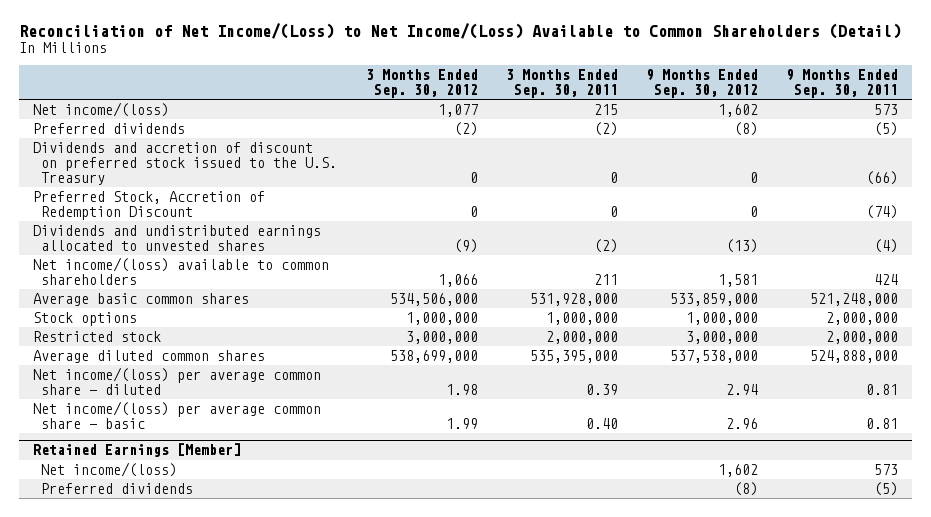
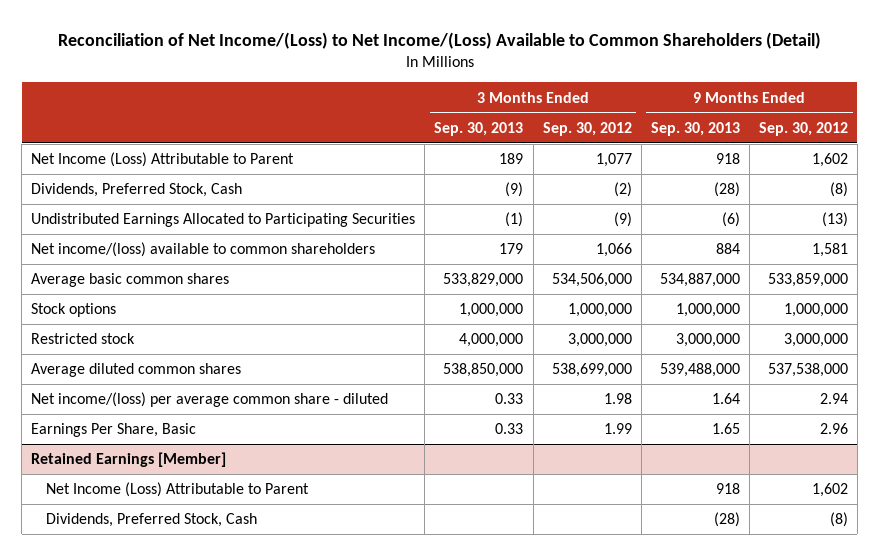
- | 3 Months Ended Sep. 30, 2012 | 3 Months Ended Sep. 30, 2011 | 9 Months Ended Sep. 30, 2012 | 9 Months Ended Sep. 30, 2011
+ | 3 Months Ended Sep. 30, 2013 | 3 Months Ended Sep. 30, 2012 | 9 Months Ended Sep. 30, 2013 | 9 Months Ended Sep. 30, 2012
- Net income/(loss) | 1,077 | 215 | 1,602 | 573
- Preferred dividends | (2) | (2) | (8) | (5)
- Dividends and accretion of discount on preferred stock issued to the U.S. Treasury | 0 | 0 | 0 | (66)
- Preferred Stock, Accretion of Redemption Discount | 0 | 0 | 0 | (74)
- Dividends and undistributed earnings allocated to unvested shares | (9) | (2) | (13) | (4)
+ Net Income (Loss) Attributable to Parent | 189 | 1,077 | 918 | 1,602
+ Dividends, Preferred Stock, Cash | (9) | (2) | (28) | (8)
+ Undistributed Earnings Allocated to Participating Securities | (1) | (9) | (6) | (13)
- Net income/(loss) per average common share - basic | 1.99 | 0.40 | 2.96 | 0.81
+ Earnings Per Share, Basic | 0.33 | 1.99 | 1.65 | 2.96
@ Retained Earnings [Member]
- Net income/(loss) | | | 1,602 | 573
- Preferred dividends | | | (8) | (5)
+ Net Income (Loss) Attributable to Parent | | | 918 | 1,602
+ Dividends, Preferred Stock, Cash | | | (28) | (8)

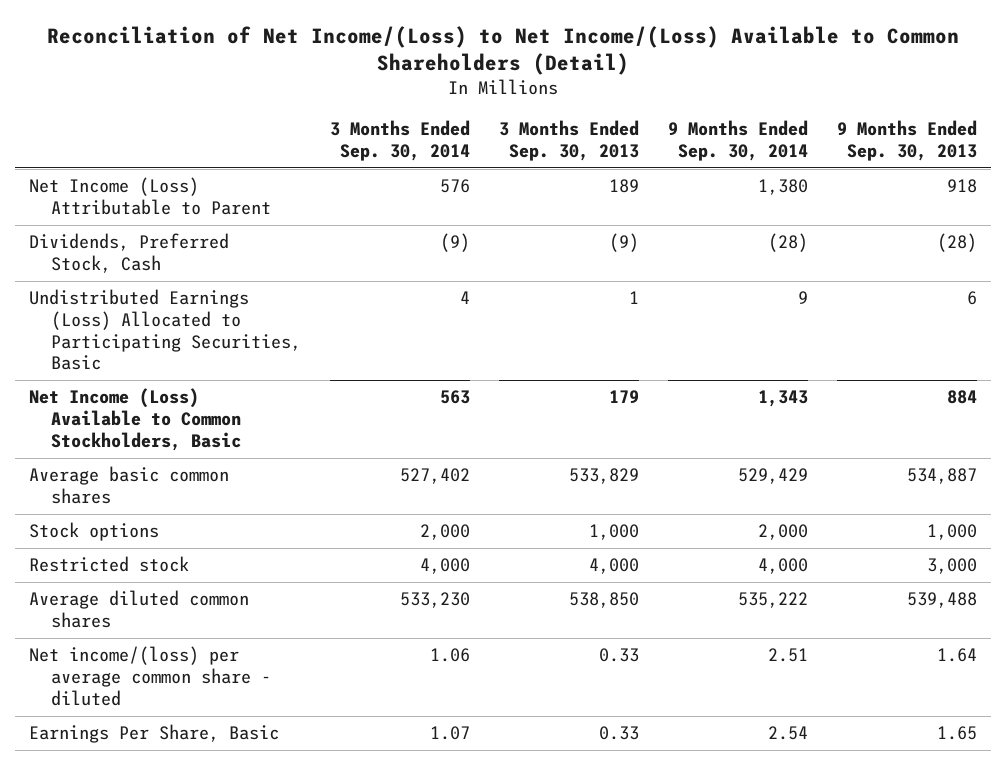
- | 3 Months Ended Sep. 30, 2013 | 3 Months Ended Sep. 30, 2012 | 9 Months Ended Sep. 30, 2013 | 9 Months Ended Sep. 30, 2012
+ | 3 Months Ended Sep. 30, 2014 | 3 Months Ended Sep. 30, 2013 | 9 Months Ended Sep. 30, 2014 | 9 Months Ended Sep. 30, 2013
- Undistributed Earnings Allocated to Participating Securities | (1) | (9) | (6) | (13)
- Net income/(loss) available to common shareholders | 179 | 1,066 | 884 | 1,581
- Average basic common shares | 533,829,000 | 534,506,000 | 534,887,000 | 533,859,000
- Stock options | 1,000,000 | 1,000,000 | 1,000,000 | 1,000,000
- Restricted stock | 4,000,000 | 3,000,000 | 3,000,000 | 3,000,000
- Average diluted common shares | 538,850,000 | 538,699,000 | 539,488,000 | 537,538,000
+ Undistributed Earnings (Loss) Allocated to Participating Securities, Basic | 4 | 1 | 9 | 6
+ Net Income (Loss) Available to Common Stockholders, Basic | 563 | 179 | 1,343 | 884
+ Average basic common shares | 527,402 | 533,829 | 529,429 | 534,887
+ Stock options | 2,000 | 1,000 | 2,000 | 1,000
+ Restricted stock | 4,000 | 4,000 | 4,000 | 3,000
+ Average diluted common shares | 533,230 | 538,850 | 535,222 | 539,488
- Retained Earnings [Member]
- Net Income (Loss) Attributable to Parent | | | 918 | 1,602
- Dividends, Preferred Stock, Cash | | | (28) | (8)

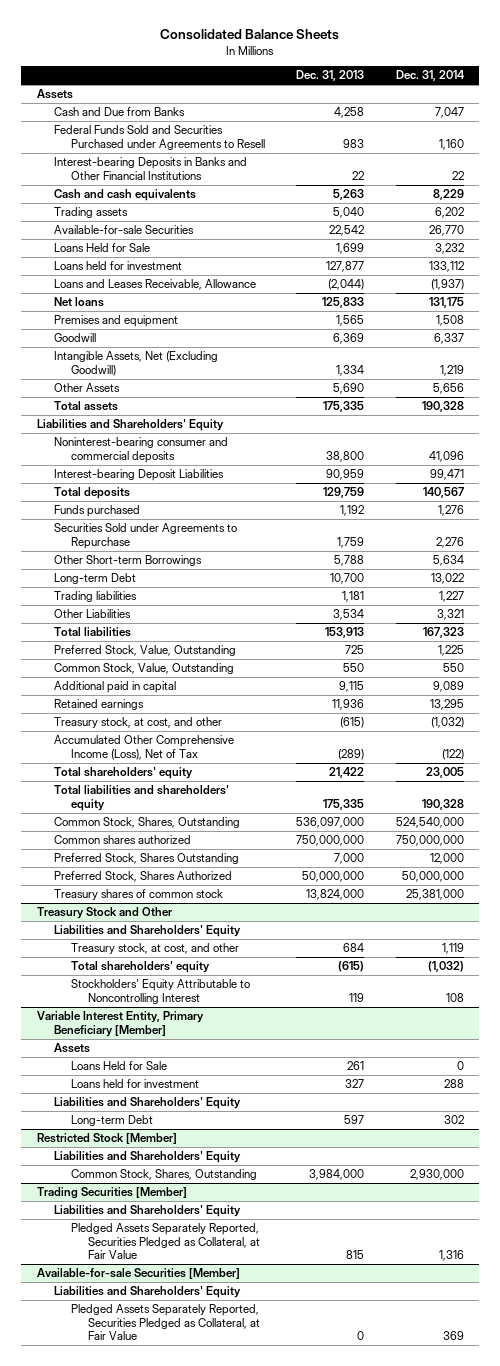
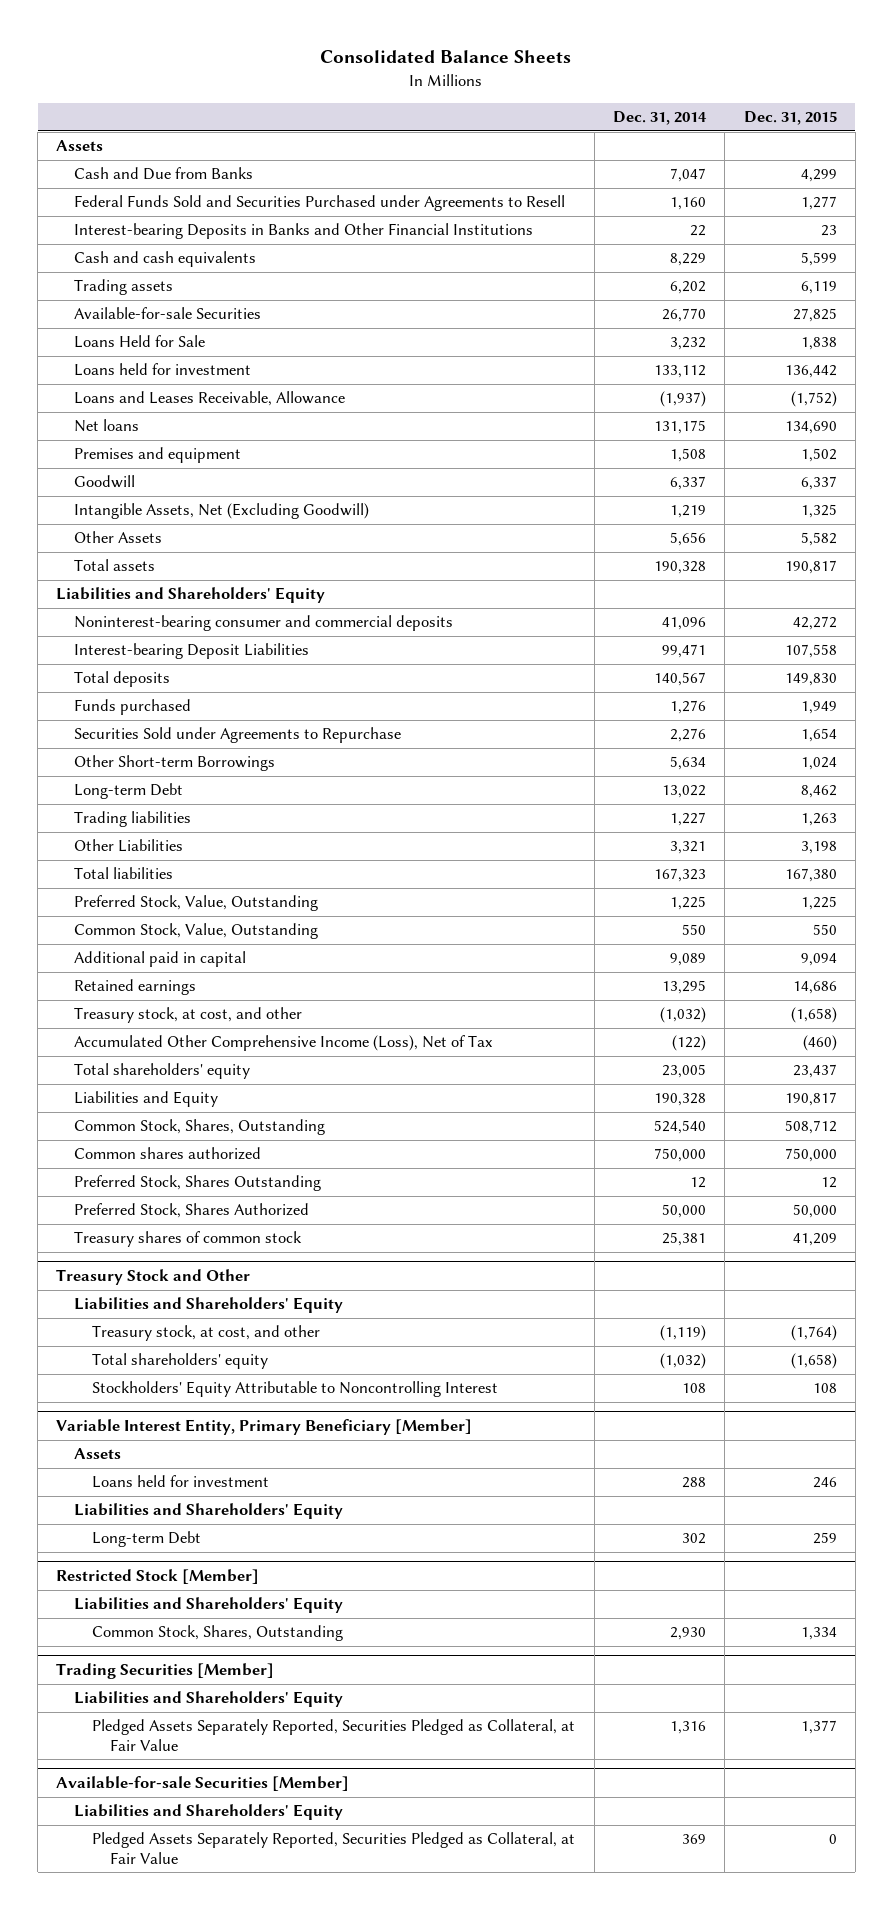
- | Dec. 31, 2013 | Dec. 31, 2014
+ | Dec. 31, 2014 | Dec. 31, 2015
- Total liabilities and shareholders' equity | 175,335 | 190,328
- Common Stock, Shares, Outstanding | 536,097,000 | 524,540,000
- Common shares authorized | 750,000,000 | 750,000,000
- Preferred Stock, Shares Outstanding | 7,000 | 12,000
- Preferred Stock, Shares Authorized | 50,000,000 | 50,000,000
- Treasury shares of common stock | 13,824,000 | 25,381,000
+ Liabilities and Equity | 190,328 | 190,817
+ Common Stock, Shares, Outstanding | 524,540 | 508,712
+ Common shares authorized | 750,000 | 750,000
+ Preferred Stock, Shares Outstanding | 12 | 12
+ Preferred Stock, Shares Authorized | 50,000 | 50,000
+ Treasury shares of common stock | 25,381 | 41,209
@ Treasury Stock and Other
- Treasury stock, at cost, and other | 684 | 1,119
+ Treasury stock, at cost, and other | (1,119) | (1,764)
@ Variable Interest Entity, Primary Beneficiary [Member]
- Loans Held for Sale | 261 | 0
@ Restricted Stock [Member]
- Common Stock, Shares, Outstanding | 3,984,000 | 2,930,000
+ Common Stock, Shares, Outstanding | 2,930 | 1,334

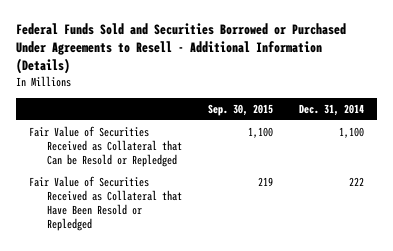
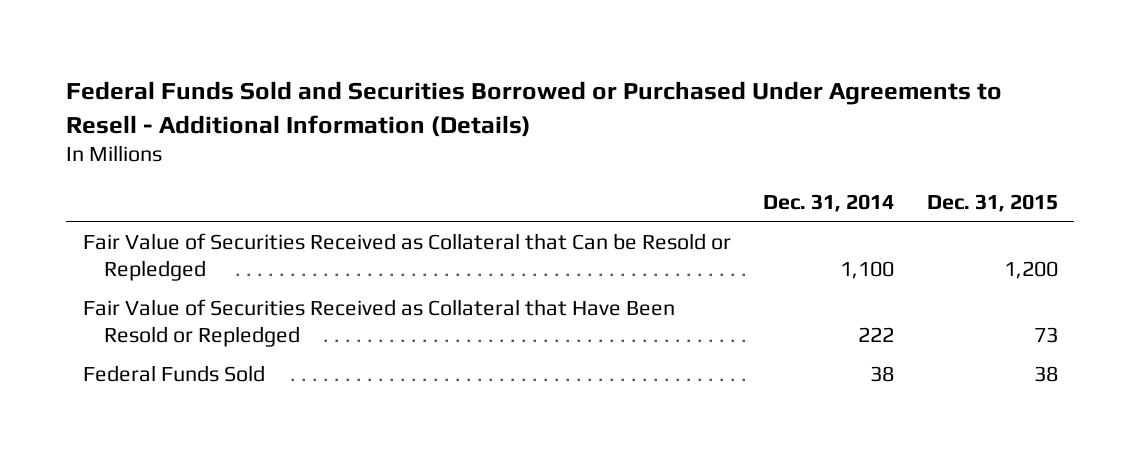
- | Sep. 30, 2015 | Dec. 31, 2014
+ | Dec. 31, 2014 | Dec. 31, 2015
+ Federal Funds Sold | 38 | 38

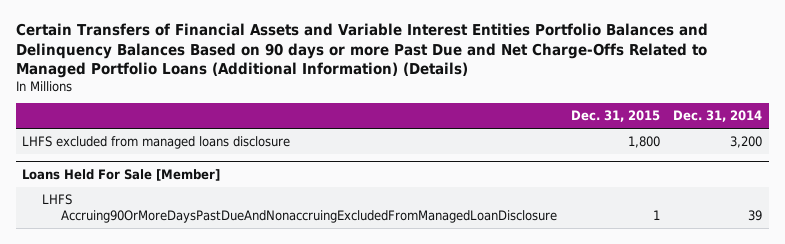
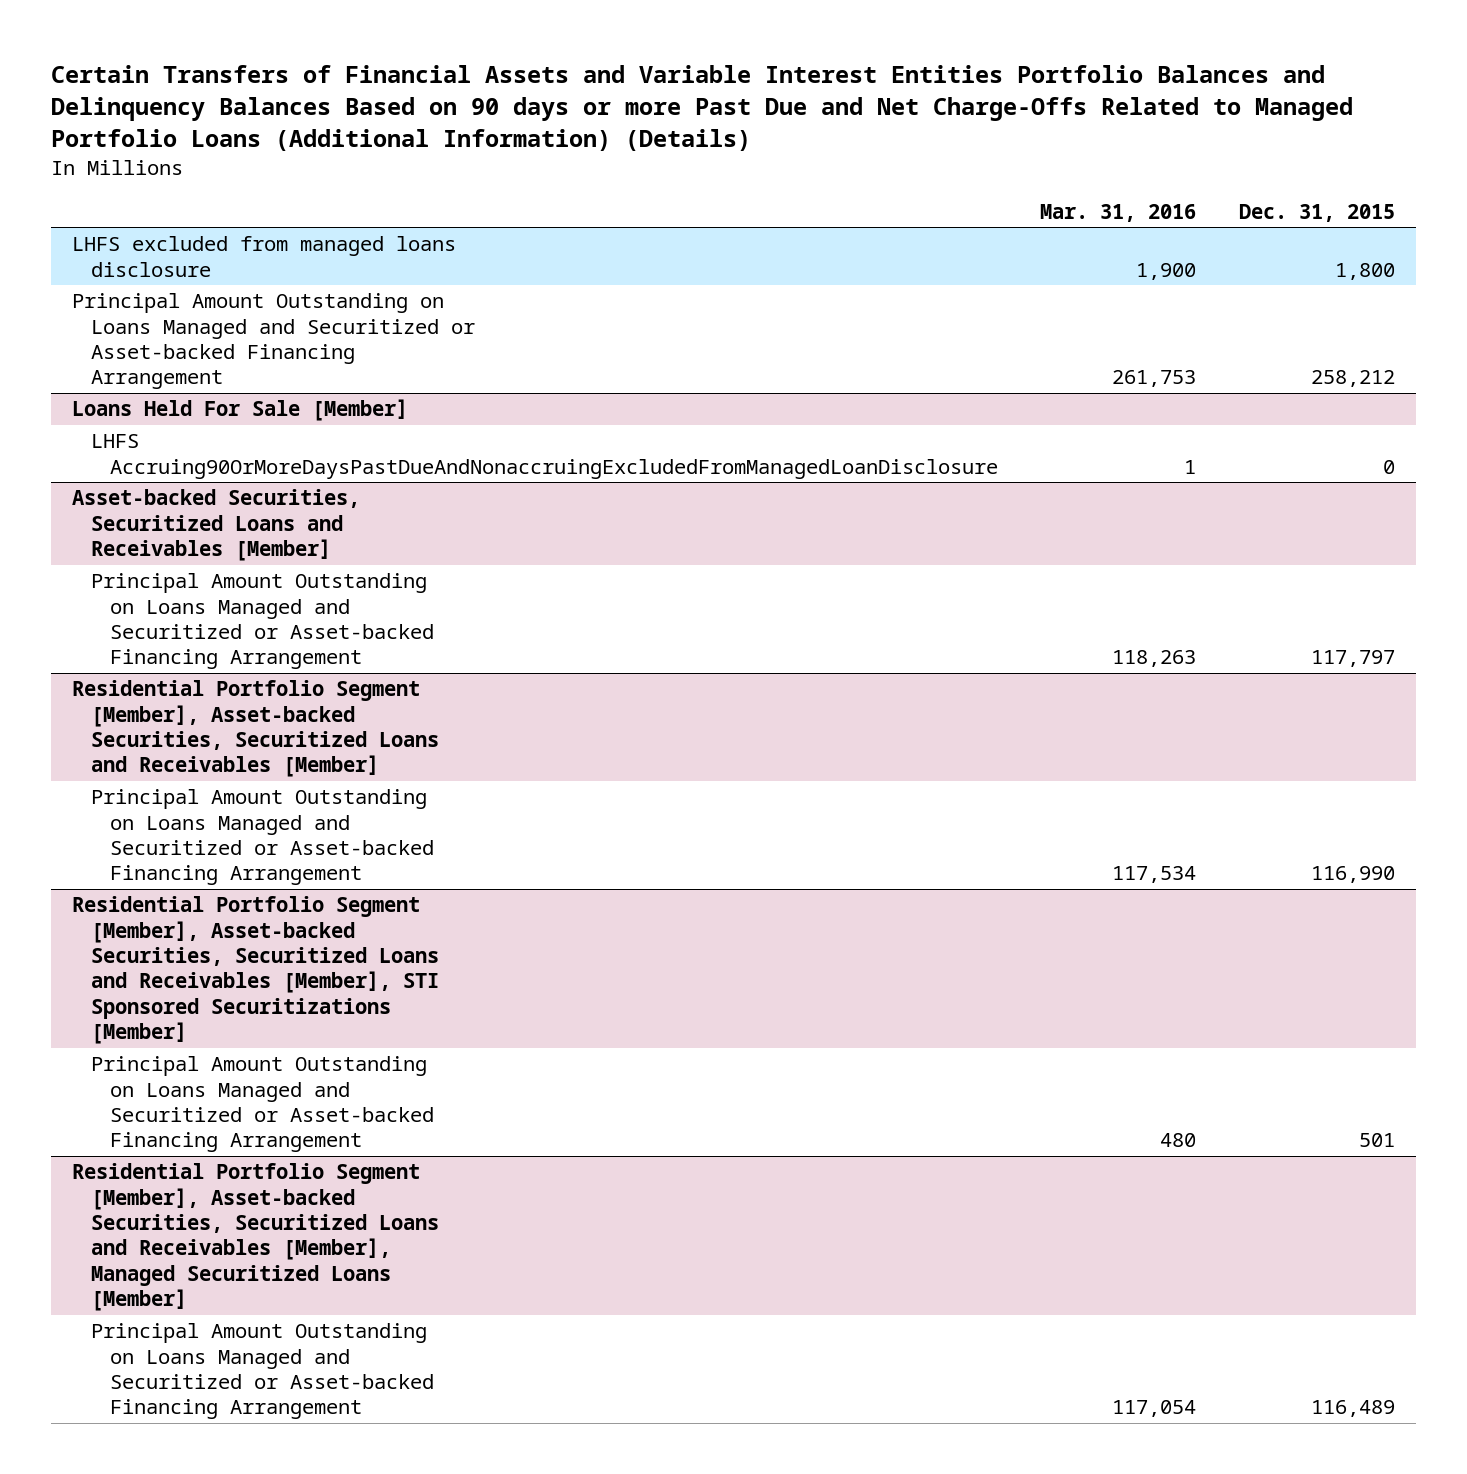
- | Dec. 31, 2015 | Dec. 31, 2014
+ | Mar. 31, 2016 | Dec. 31, 2015
+ Principal Amount Outstanding on Loans Managed and Securitized or Asset-backed Financing Arrangement | 261,753 | 258,212
@ Loans Held For Sale [Member]
- LHFS Accruing90OrMoreDaysPastDueAndNonaccruingExcludedFromManagedLoanDisclosure | 1 | 39
+ LHFS Accruing90OrMoreDaysPastDueAndNonaccruingExcludedFromManagedLoanDisclosure | 1 | 0
+ Asset-backed Securities, Securitized Loans and Receivables [Member]
+ Principal Amount Outstanding on Loans Managed and Securitized or Asset-backed Financing Arrangement | 118,263 | 117,797
+ Residential Portfolio Segment [Member], Asset-backed Securities, Securitized Loans and Receivables [Member]
+ Principal Amount Outstanding on Loans Managed and Securitized or Asset-backed Financing Arrangement | 117,534 | 116,990
+ Residential Portfolio Segment [Member], Asset-backed Securities, Securitized Loans and Receivables [Member], STI Sponsored Securitizations [Member]
+ Principal Amount Outstanding on Loans Managed and Securitized or Asset-backed Financing Arrangement | 480 | 501
+ Residential Portfolio Segment [Member], Asset-backed Securities, Securitized Loans and Receivables [Member], Managed Securitized Loans [Member]
+ Principal Amount Outstanding on Loans Managed and Securitized or Asset-backed Financing Arrangement | 117,054 | 116,489

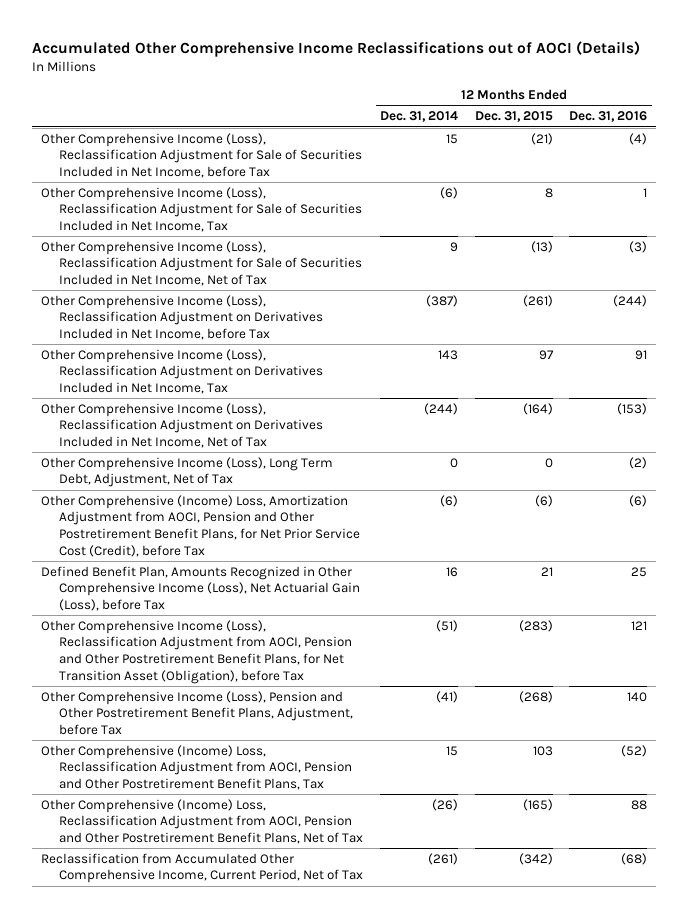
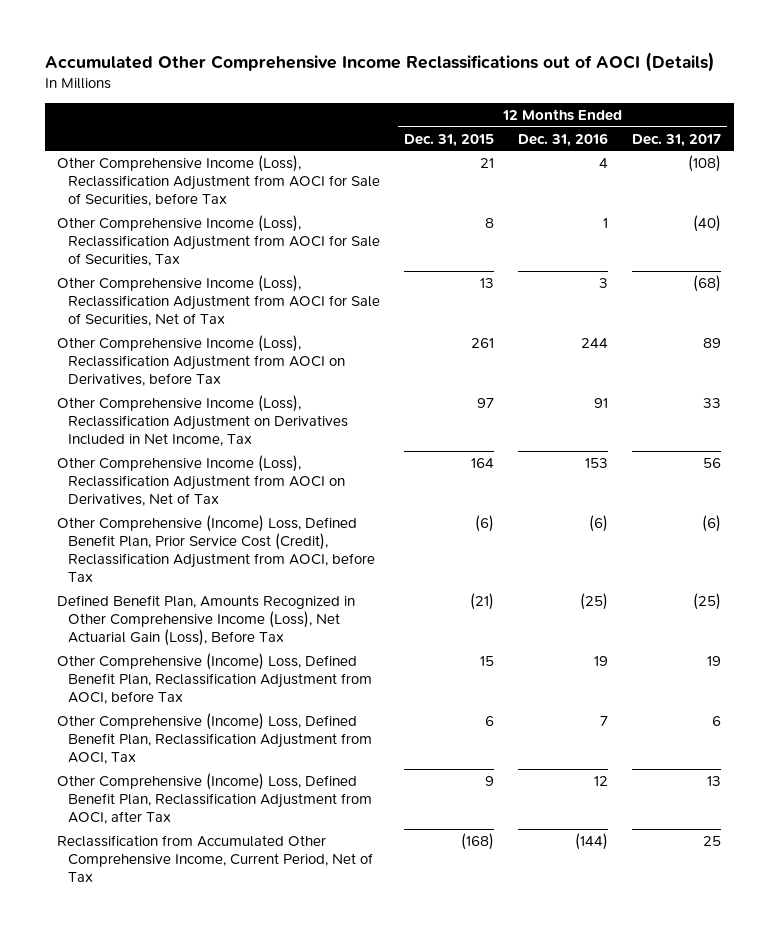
- | 12 Months Ended Dec. 31, 2014 | 12 Months Ended Dec. 31, 2015 | 12 Months Ended Dec. 31, 2016
+ | 12 Months Ended Dec. 31, 2015 | 12 Months Ended Dec. 31, 2016 | 12 Months Ended Dec. 31, 2017
- Other Comprehensive Income (Loss), Reclassification Adjustment for Sale of Securities Included in Net Income, before Tax | 15 | (21) | (4)
- Other Comprehensive Income (Loss), Reclassification Adjustment for Sale of Securities Included in Net Income, Tax | (6) | 8 | 1
- Other Comprehensive Income (Loss), Reclassification Adjustment for Sale of Securities Included in Net Income, Net of Tax | 9 | (13) | (3)
- Other Comprehensive Income (Loss), Reclassification Adjustment on Derivatives Included in Net Income, before Tax | (387) | (261) | (244)
+ Other Comprehensive Income (Loss), Reclassification Adjustment from AOCI for Sale of Securities, before Tax | 21 | 4 | (108)
+ Other Comprehensive Income (Loss), Reclassification Adjustment from AOCI for Sale of Securities, Tax | 8 | 1 | (40)
+ Other Comprehensive Income (Loss), Reclassification Adjustment from AOCI for Sale of Securities, Net of Tax | 13 | 3 | (68)
+ Other Comprehensive Income (Loss), Reclassification Adjustment from AOCI on Derivatives, before Tax | 261 | 244 | 89
- Other Comprehensive Income (Loss), Reclassification Adjustment on Derivatives Included in Net Income, Net of Tax | (244) | (164) | (153)
- Other Comprehensive Income (Loss), Long Term Debt, Adjustment, Net of Tax | 0 | 0 | (2)
- Other Comprehensive (Income) Loss, Amortization Adjustment from AOCI, Pension and Other Postretirement Benefit Plans, for Net Prior Service Cost (Credit), before Tax | (6) | (6) | (6)
- Defined Benefit Plan, Amounts Recognized in Other Comprehensive Income (Loss), Net Actuarial Gain (Loss), before Tax | 16 | 21 | 25
- Other Comprehensive Income (Loss), Reclassification Adjustment from AOCI, Pension and Other Postretirement Benefit Plans, for Net Transition Asset (Obligation), before Tax | (51) | (283) | 121
- Other Comprehensive Income (Loss), Pension and Other Postretirement Benefit Plans, Adjustment, before Tax | (41) | (268) | 140
- Other Comprehensive (Income) Loss, Reclassification Adjustment from AOCI, Pension and Other Postretirement Benefit Plans, Tax | 15 | 103 | (52)
- Other Comprehensive (Income) Loss, Reclassification Adjustment from AOCI, Pension and Other Postretirement Benefit Plans, Net of Tax | (26) | (165) | 88
- Reclassification from Accumulated Other Comprehensive Income, Current Period, Net of Tax | (261) | (342) | (68)
+ Other Comprehensive Income (Loss), Reclassification Adjustment from AOCI on Derivatives, Net of Tax | 164 | 153 | 56
+ Other Comprehensive (Income) Loss, Defined Benefit Plan, Prior Service Cost (Credit), Reclassification Adjustment from AOCI, before Tax | (6) | (6) | (6)
+ Defined Benefit Plan, Amounts Recognized in Other Comprehensive Income (Loss), Net Actuarial Gain (Loss), Before Tax | (21) | (25) | (25)
+ Other Comprehensive (Income) Loss, Defined Benefit Plan, Reclassification Adjustment from AOCI, before Tax | 15 | 19 | 19
+ Other Comprehensive (Income) Loss, Defined Benefit Plan, Reclassification Adjustment from AOCI, Tax | 6 | 7 | 6
+ Other Comprehensive (Income) Loss, Defined Benefit Plan, Reclassification Adjustment from AOCI, after Tax | 9 | 12 | 13
+ Reclassification from Accumulated Other Comprehensive Income, Current Period, Net of Tax | (168) | (144) | 25

